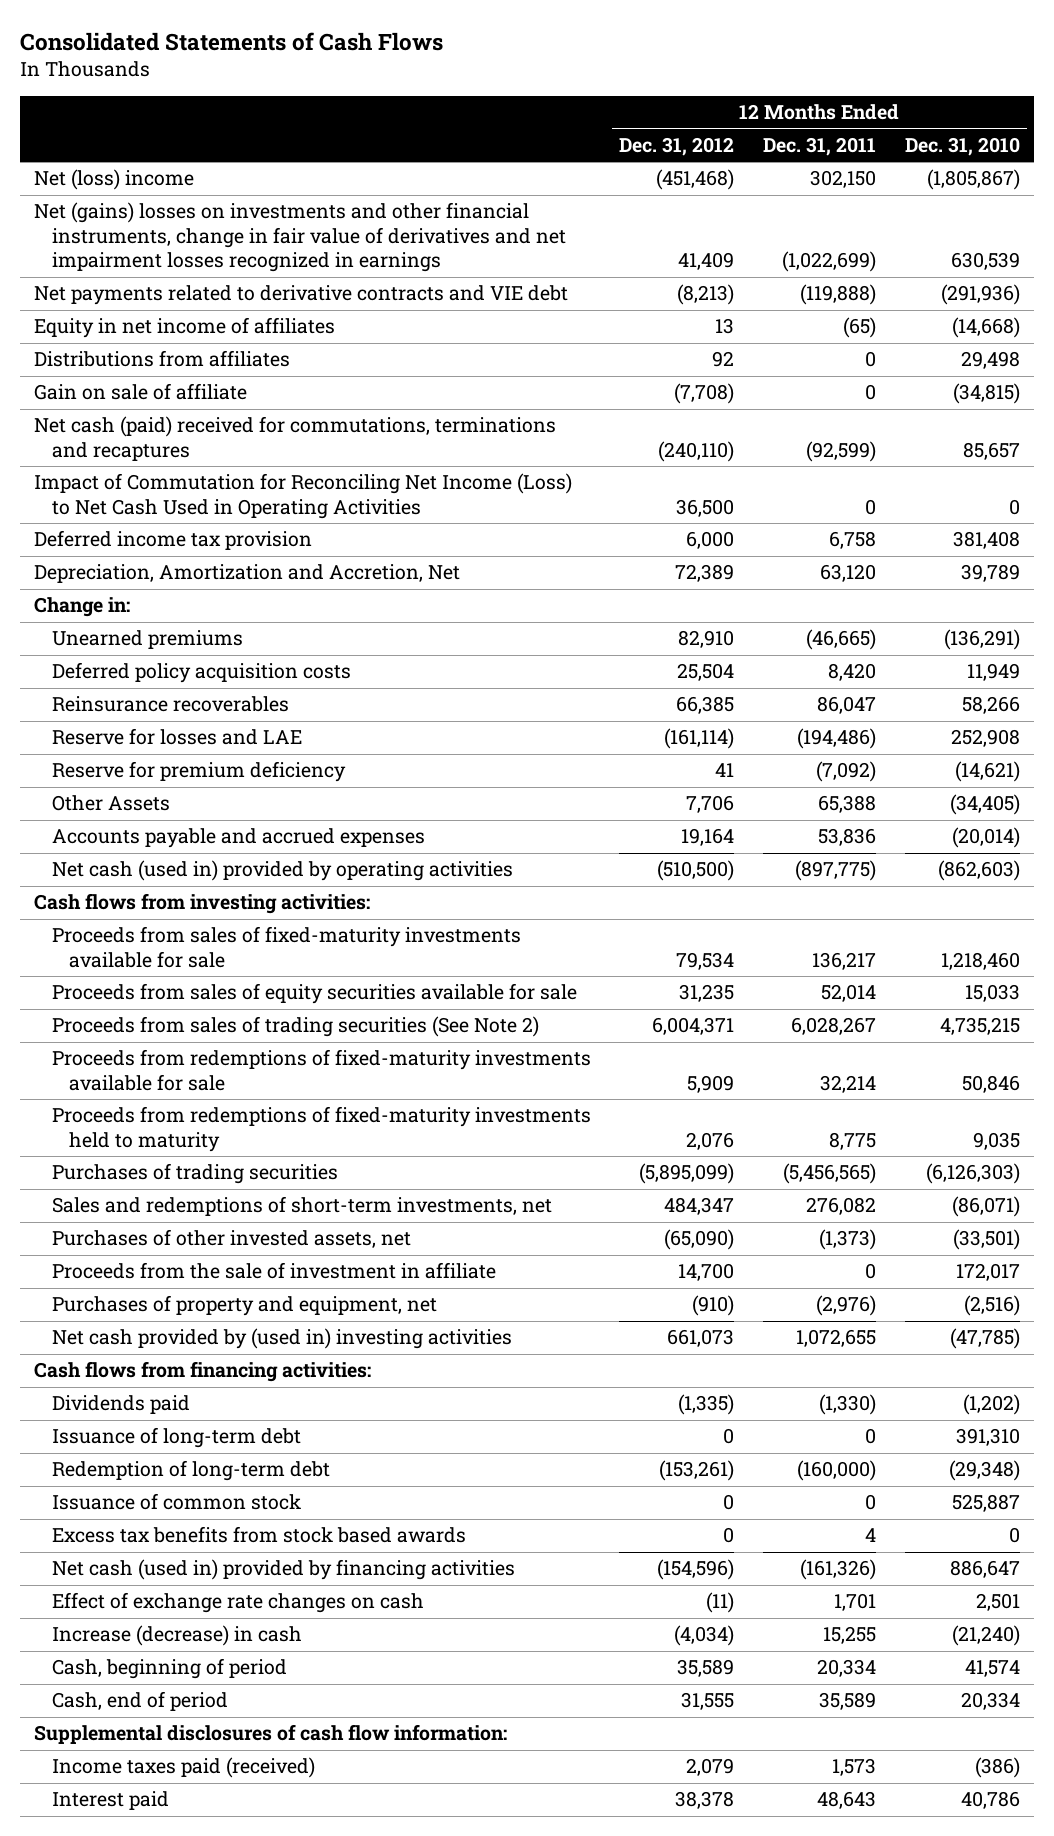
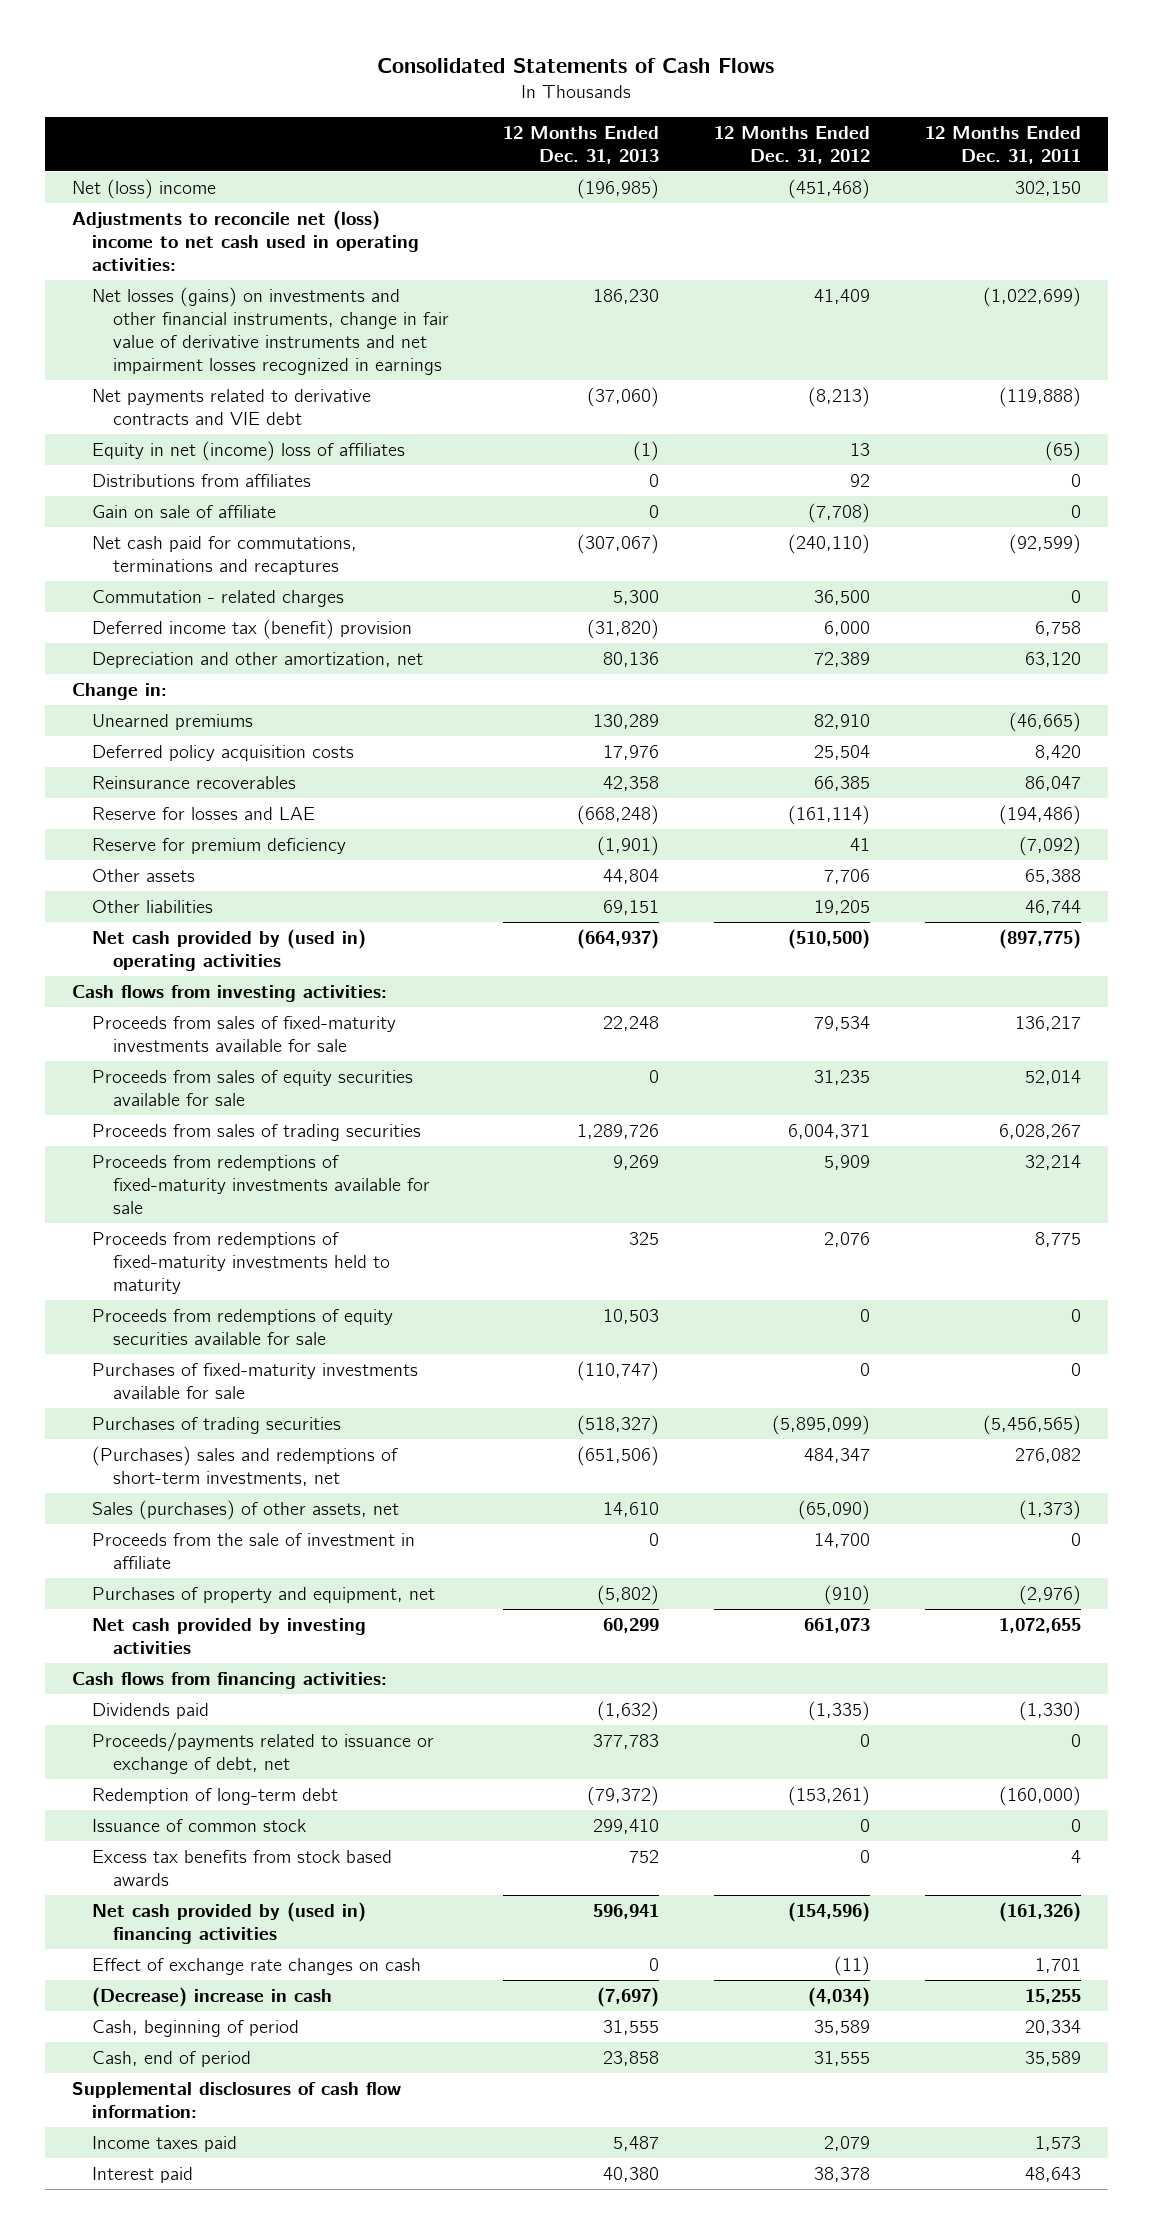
- | 12 Months Ended Dec. 31, 2012 | 12 Months Ended Dec. 31, 2011 | 12 Months Ended Dec. 31, 2010
+ | 12 Months Ended Dec. 31, 2013 | 12 Months Ended Dec. 31, 2012 | 12 Months Ended Dec. 31, 2011
- Net (gains) losses on investments and other financial instruments, change in fair value of derivatives and net impairment losses recognized in earnings | 41,409 | (1,022,699) | 630,539
+ Adjustments to reconcile net (loss) income to net cash used in operating activities:
+ Net losses (gains) on investments and other financial instruments, change in fair value of derivative instruments and net impairment losses recognized in earnings | 186,230 | 41,409 | (1,022,699)
- Equity in net income of affiliates | 13 | (65) | (14,668)
+ Equity in net (income) loss of affiliates | (1) | 13 | (65)
- Net cash (paid) received for commutations, terminations and recaptures | (240,110) | (92,599) | 85,657
- Impact of Commutation for Reconciling Net Income (Loss) to Net Cash Used in Operating Activities | 36,500 | 0 | 0
- Deferred income tax provision | 6,000 | 6,758 | 381,408
- Depreciation, Amortization and Accretion, Net | 72,389 | 63,120 | 39,789
+ Net cash paid for commutations, terminations and recaptures | (307,067) | (240,110) | (92,599)
+ Commutation - related charges | 5,300 | 36,500 | 0
+ Deferred income tax (benefit) provision | (31,820) | 6,000 | 6,758
+ Depreciation and other amortization, net | 80,136 | 72,389 | 63,120
- Other Assets | 7,706 | 65,388 | (34,405)
- Accounts payable and accrued expenses | 19,164 | 53,836 | (20,014)
- Net cash (used in) provided by operating activities | (510,500) | (897,775) | (862,603)
+ Other assets | 44,804 | 7,706 | 65,388
+ Other liabilities | 69,151 | 19,205 | 46,744
+ Net cash provided by (used in) operating activities | (664,937) | (510,500) | (897,775)
- Proceeds from sales of trading securities (See Note 2) | 6,004,371 | 6,028,267 | 4,735,215
+ Proceeds from sales of trading securities | 1,289,726 | 6,004,371 | 6,028,267
+ Proceeds from redemptions of equity securities available for sale | 10,503 | 0 | 0
+ Purchases of fixed-maturity investments available for sale | (110,747) | 0 | 0
- Sales and redemptions of short-term investments, net | 484,347 | 276,082 | (86,071)
- Purchases of other invested assets, net | (65,090) | (1,373) | (33,501)
+ (Purchases) sales and redemptions of short-term investments, net | (651,506) | 484,347 | 276,082
+ Sales (purchases) of other assets, net | 14,610 | (65,090) | (1,373)
- Net cash provided by (used in) investing activities | 661,073 | 1,072,655 | (47,785)
+ Net cash provided by investing activities | 60,299 | 661,073 | 1,072,655
- Issuance of long-term debt | 0 | 0 | 391,310
+ Proceeds/payments related to issuance or exchange of debt, net | 377,783 | 0 | 0
- Net cash (used in) provided by financing activities | (154,596) | (161,326) | 886,647
+ Net cash provided by (used in) financing activities | 596,941 | (154,596) | (161,326)
- Increase (decrease) in cash | (4,034) | 15,255 | (21,240)
+ (Decrease) increase in cash | (7,697) | (4,034) | 15,255
- Income taxes paid (received) | 2,079 | 1,573 | (386)
+ Income taxes paid | 5,487 | 2,079 | 1,573

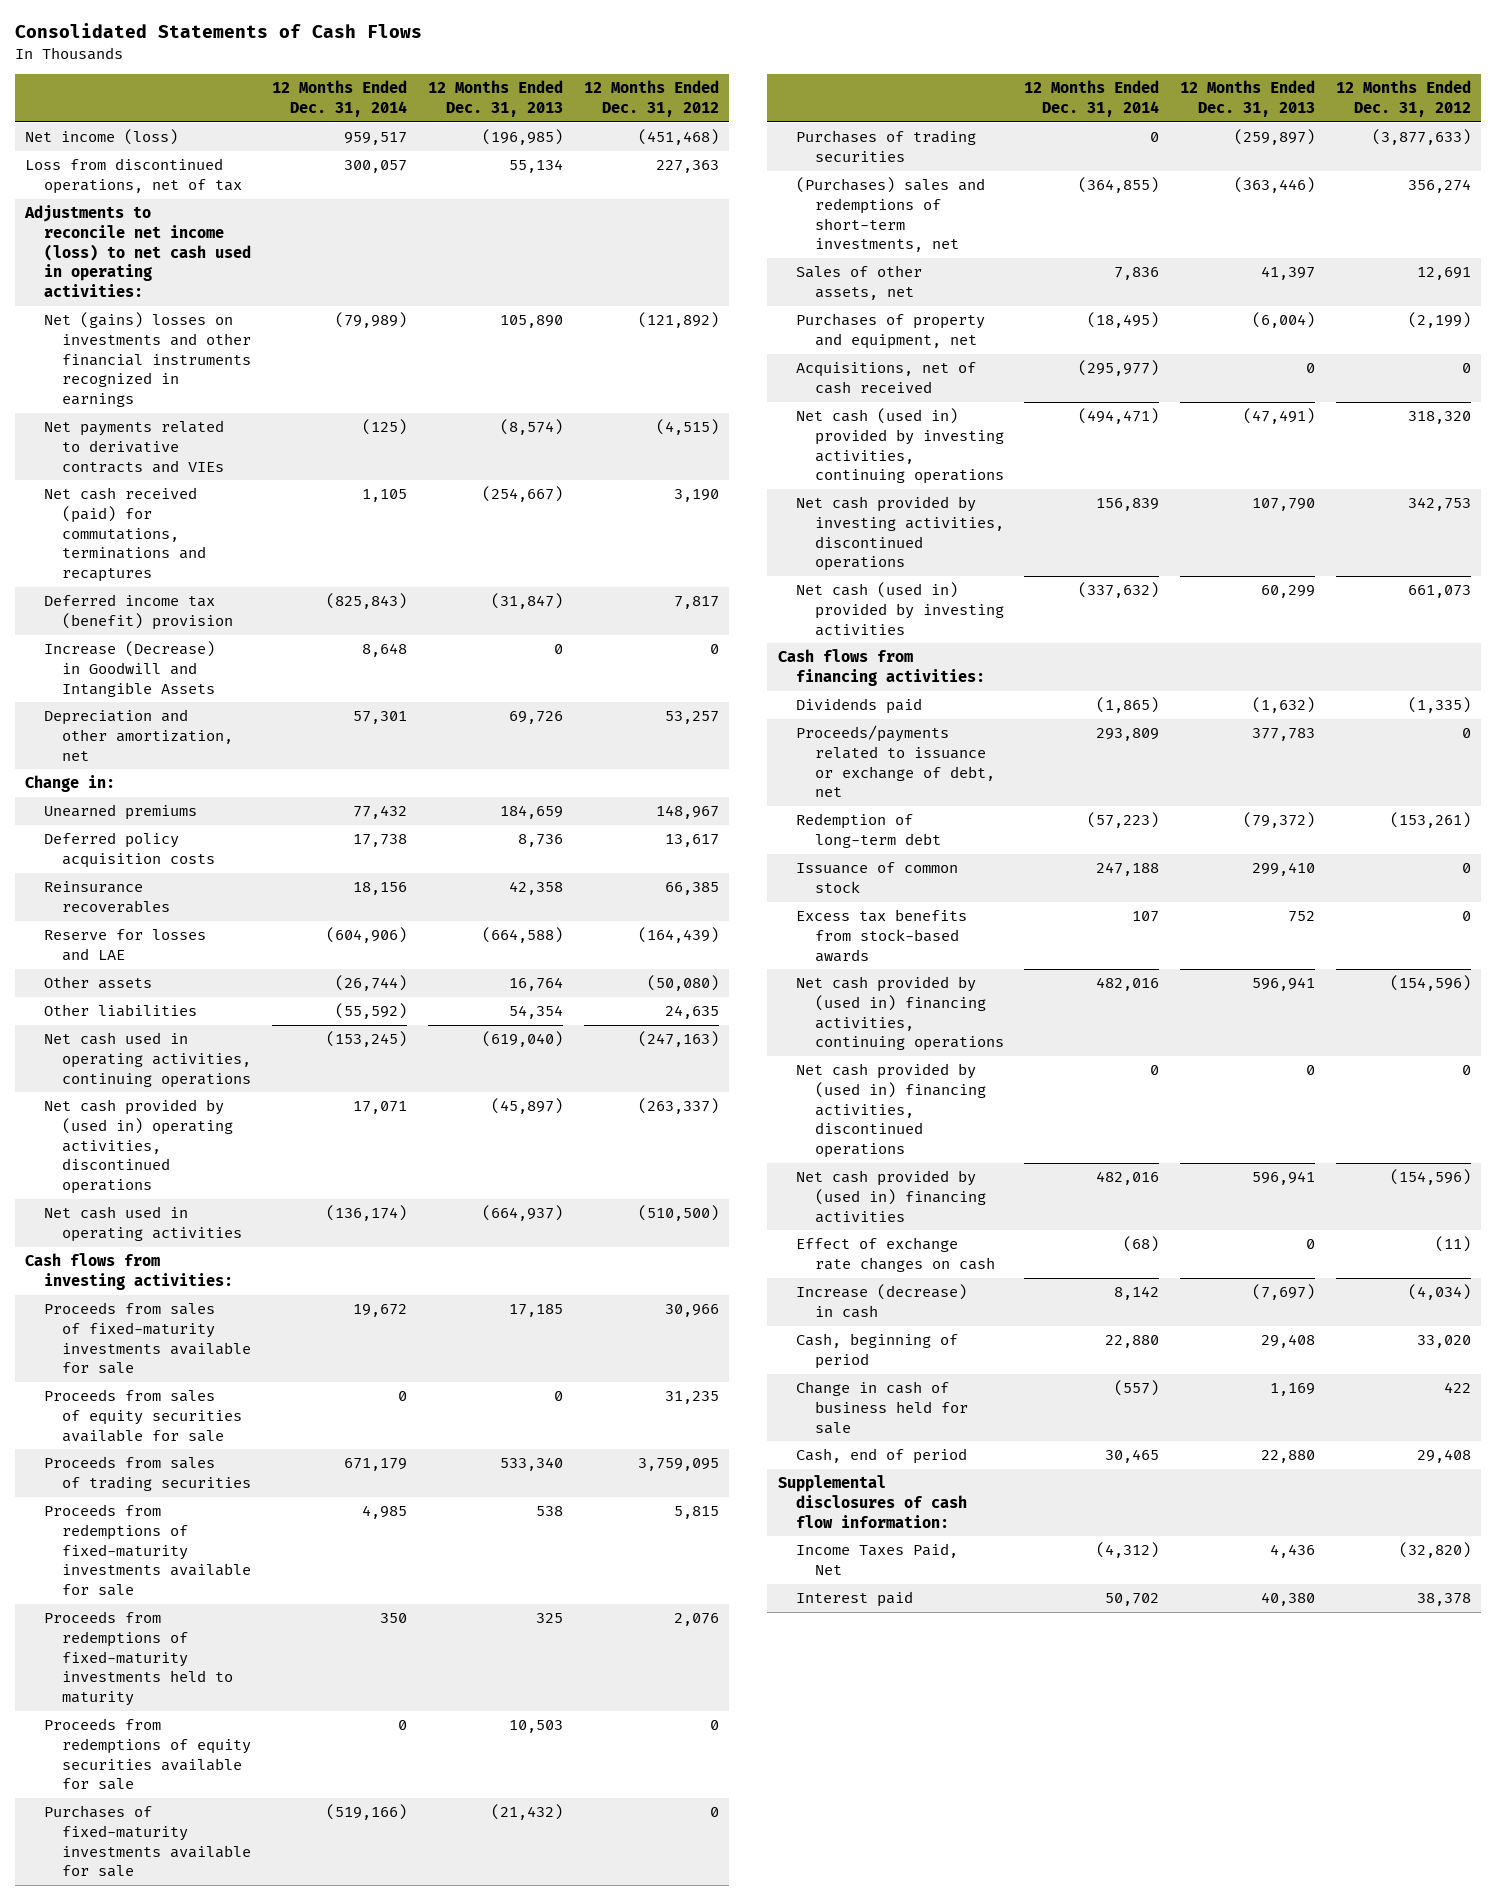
- | 12 Months Ended Dec. 31, 2013 | 12 Months Ended Dec. 31, 2012 | 12 Months Ended Dec. 31, 2011
+ | 12 Months Ended Dec. 31, 2014 | 12 Months Ended Dec. 31, 2013 | 12 Months Ended Dec. 31, 2012
- Net (loss) income | (196,985) | (451,468) | 302,150
- Adjustments to reconcile net (loss) income to net cash used in operating activities:
- Net losses (gains) on investments and other financial instruments, change in fair value of derivative instruments and net impairment losses recognized in earnings | 186,230 | 41,409 | (1,022,699)
- Net payments related to derivative contracts and VIE debt | (37,060) | (8,213) | (119,888)
- Equity in net (income) loss of affiliates | (1) | 13 | (65)
- Distributions from affiliates | 0 | 92 | 0
- Gain on sale of affiliate | 0 | (7,708) | 0
- Net cash paid for commutations, terminations and recaptures | (307,067) | (240,110) | (92,599)
- Commutation - related charges | 5,300 | 36,500 | 0
- Deferred income tax (benefit) provision | (31,820) | 6,000 | 6,758
- Depreciation and other amortization, net | 80,136 | 72,389 | 63,120
+ Net income (loss) | 959,517 | (196,985) | (451,468)
+ Loss from discontinued operations, net of tax | 300,057 | 55,134 | 227,363
+ Adjustments to reconcile net income (loss) to net cash used in operating activities:
+ Net (gains) losses on investments and other financial instruments recognized in earnings | (79,989) | 105,890 | (121,892)
+ Net payments related to derivative contracts and VIEs | (125) | (8,574) | (4,515)
+ Net cash received (paid) for commutations, terminations and recaptures | 1,105 | (254,667) | 3,190
+ Deferred income tax (benefit) provision | (825,843) | (31,847) | 7,817
+ Increase (Decrease) in Goodwill and Intangible Assets | 8,648 | 0 | 0
+ Depreciation and other amortization, net | 57,301 | 69,726 | 53,257
- Unearned premiums | 130,289 | 82,910 | (46,665)
- Deferred policy acquisition costs | 17,976 | 25,504 | 8,420
+ Unearned premiums | 77,432 | 184,659 | 148,967
+ Deferred policy acquisition costs | 17,738 | 8,736 | 13,617
- Reserve for losses and LAE | (668,248) | (161,114) | (194,486)
- Reserve for premium deficiency | (1,901) | 41 | (7,092)
- Other assets | 44,804 | 7,706 | 65,388
- Other liabilities | 69,151 | 19,205 | 46,744
- Net cash provided by (used in) operating activities | (664,937) | (510,500) | (897,775)
+ Reserve for losses and LAE | (604,906) | (664,588) | (164,439)
+ Other assets | (26,744) | 16,764 | (50,080)
+ Other liabilities | (55,592) | 54,354 | 24,635
+ Net cash used in operating activities, continuing operations | (153,245) | (619,040) | (247,163)
+ Net cash provided by (used in) operating activities, discontinued operations | 17,071 | (45,897) | (263,337)
+ Net cash used in operating activities | (136,174) | (664,937) | (510,500)
- Proceeds from sales of fixed-maturity investments available for sale | 22,248 | 79,534 | 136,217
+ Proceeds from sales of fixed-maturity investments available for sale | 19,672 | 17,185 | 30,966
- Proceeds from sales of trading securities | 1,289,726 | 6,004,371 | 6,028,267
- Proceeds from redemptions of fixed-maturity investments available for sale | 9,269 | 5,909 | 32,214
+ Proceeds from sales of trading securities | 671,179 | 533,340 | 3,759,095
+ Proceeds from redemptions of fixed-maturity investments available for sale | 4,985 | 538 | 5,815
- Purchases of fixed-maturity investments available for sale | (110,747) | 0 | 0
- Purchases of trading securities | (518,327) | (5,895,099) | (5,456,565)
- (Purchases) sales and redemptions of short-term investments, net | (651,506) | 484,347 | 276,082
- Sales (purchases) of other assets, net | 14,610 | (65,090) | (1,373)
- Proceeds from the sale of investment in affiliate | 0 | 14,700 | 0
- Purchases of property and equipment, net | (5,802) | (910) | (2,976)
- Net cash provided by investing activities | 60,299 | 661,073 | 1,072,655
+ Purchases of fixed-maturity investments available for sale | (519,166) | (21,432) | 0
+ Purchases of trading securities | 0 | (259,897) | (3,877,633)
+ (Purchases) sales and redemptions of short-term investments, net | (364,855) | (363,446) | 356,274
+ Sales of other assets, net | 7,836 | 41,397 | 12,691
+ Purchases of property and equipment, net | (18,495) | (6,004) | (2,199)
+ Acquisitions, net of cash received | (295,977) | 0 | 0
+ Net cash (used in) provided by investing activities, continuing operations | (494,471) | (47,491) | 318,320
+ Net cash provided by investing activities, discontinued operations | 156,839 | 107,790 | 342,753
+ Net cash (used in) provided by investing activities | (337,632) | 60,299 | 661,073
- Excess tax benefits from stock based awards | 752 | 0 | 4
+ Excess tax benefits from stock-based awards | 107 | 752 | 0
+ Net cash provided by (used in) financing activities, continuing operations | 482,016 | 596,941 | (154,596)
+ Net cash provided by (used in) financing activities, discontinued operations | 0 | 0 | 0
- (Decrease) increase in cash | (7,697) | (4,034) | 15,255
- Cash, beginning of period | 31,555 | 35,589 | 20,334
- Cash, end of period | 23,858 | 31,555 | 35,589
+ Increase (decrease) in cash | 8,142 | (7,697) | (4,034)
+ Cash, beginning of period | 22,880 | 29,408 | 33,020
+ Change in cash of business held for sale | (557) | 1,169 | 422
+ Cash, end of period | 30,465 | 22,880 | 29,408
- Income taxes paid | 5,487 | 2,079 | 1,573
+ Income Taxes Paid, Net | (4,312) | 4,436 | (32,820)

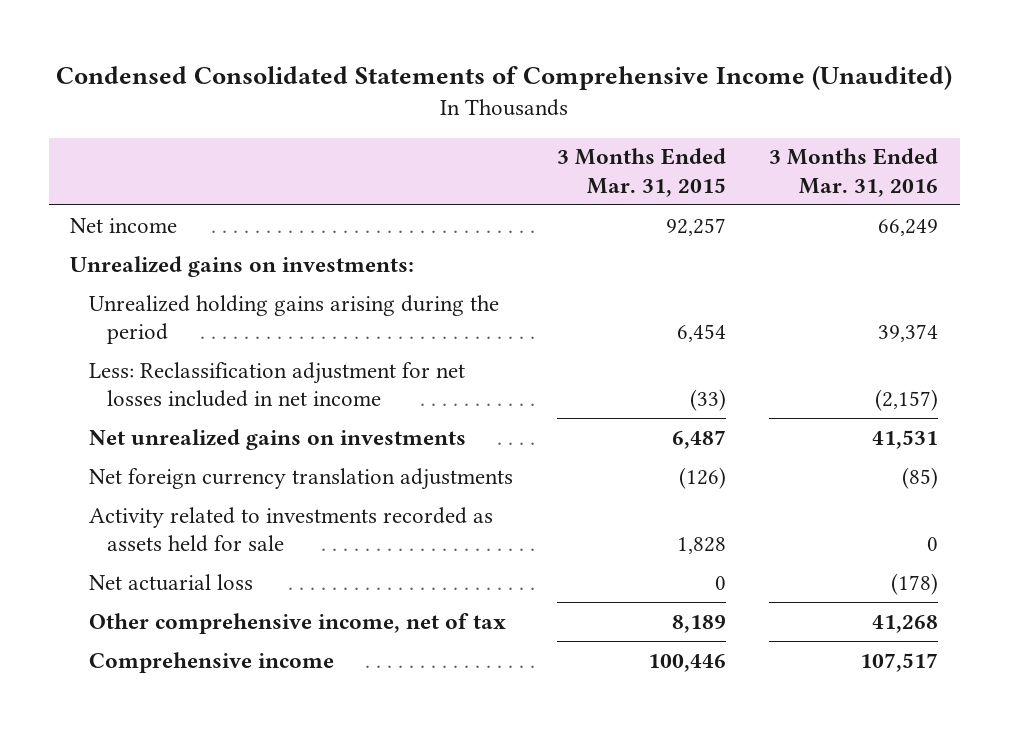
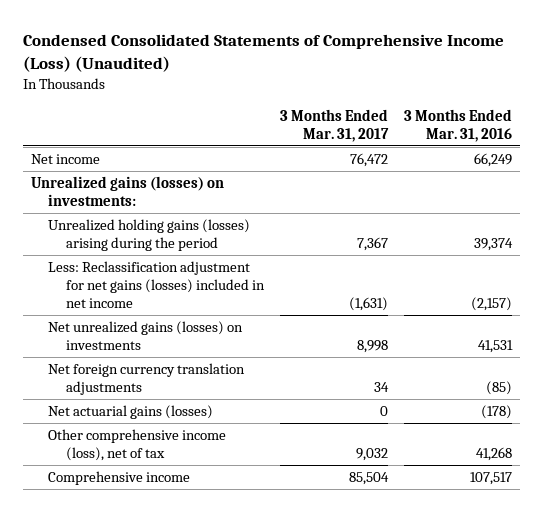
- Condensed Consolidated Statements of Comprehensive Income (Unaudited)
+ Condensed Consolidated Statements of Comprehensive Income (Loss) (Unaudited)
- | 3 Months Ended Mar. 31, 2015 | 3 Months Ended Mar. 31, 2016
+ | 3 Months Ended Mar. 31, 2017 | 3 Months Ended Mar. 31, 2016
- Unrealized gains on investments:
- Unrealized holding gains arising during the period | 6,454 | 39,374
- Less: Reclassification adjustment for net losses included in net income | (33) | (2,157)
- Net unrealized gains on investments | 6,487 | 41,531
+ Unrealized gains (losses) on investments:
+ Unrealized holding gains (losses) arising during the period | 7,367 | 39,374
+ Less: Reclassification adjustment for net gains (losses) included in net income | (1,631) | (2,157)
+ Net unrealized gains (losses) on investments | 8,998 | 41,531
- Activity related to investments recorded as assets held for sale | 1,828 | 0
- Net actuarial loss | 0 | (178)
- Other comprehensive income, net of tax | 8,189 | 41,268
+ Net actuarial gains (losses) | 0 | (178)
+ Other comprehensive income (loss), net of tax | 9,032 | 41,268

